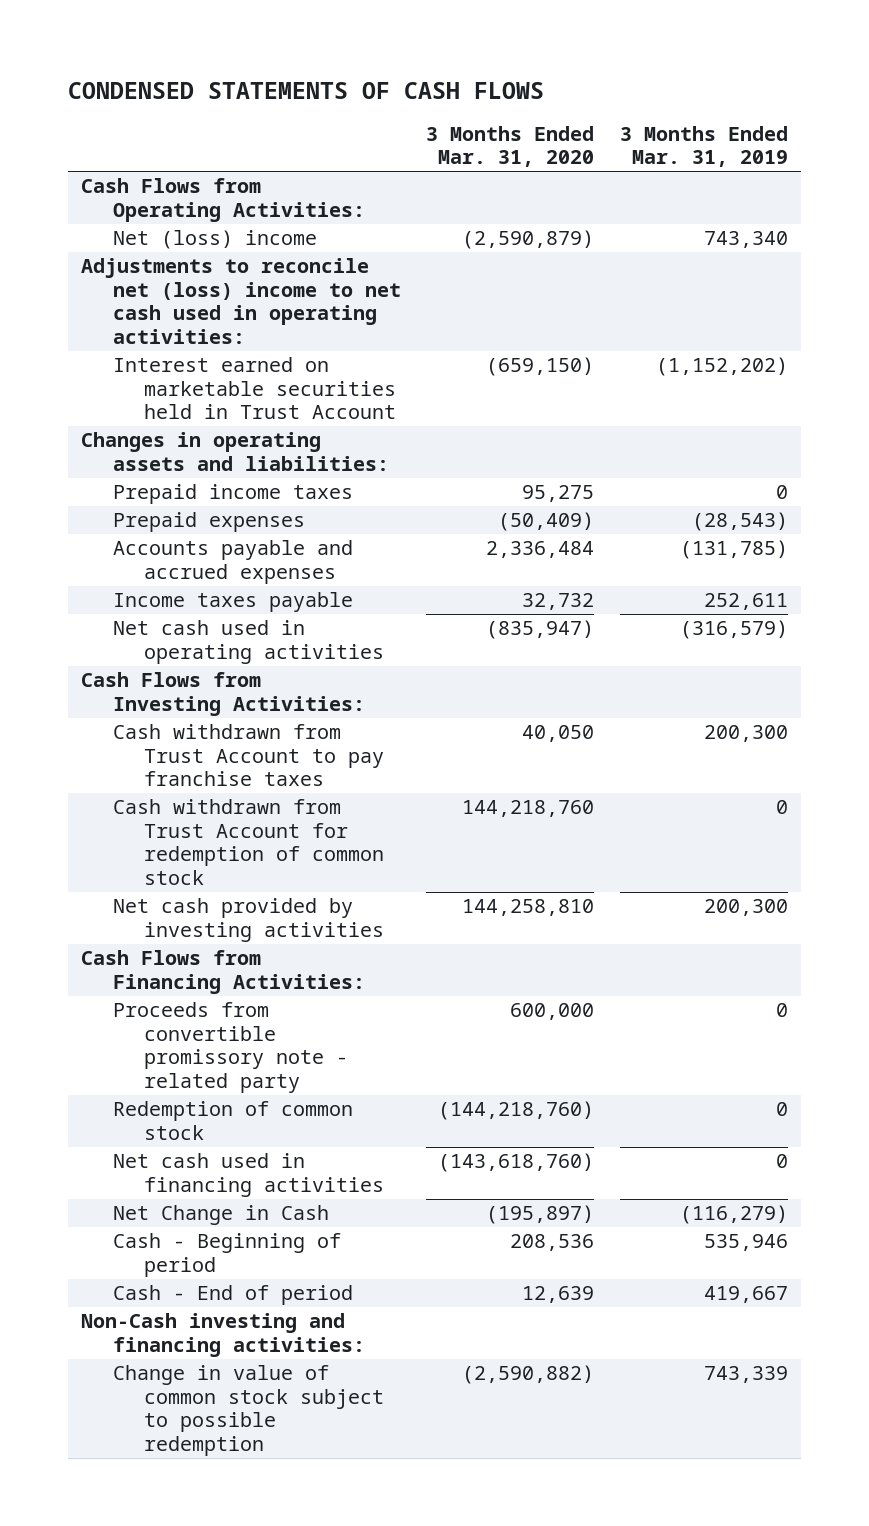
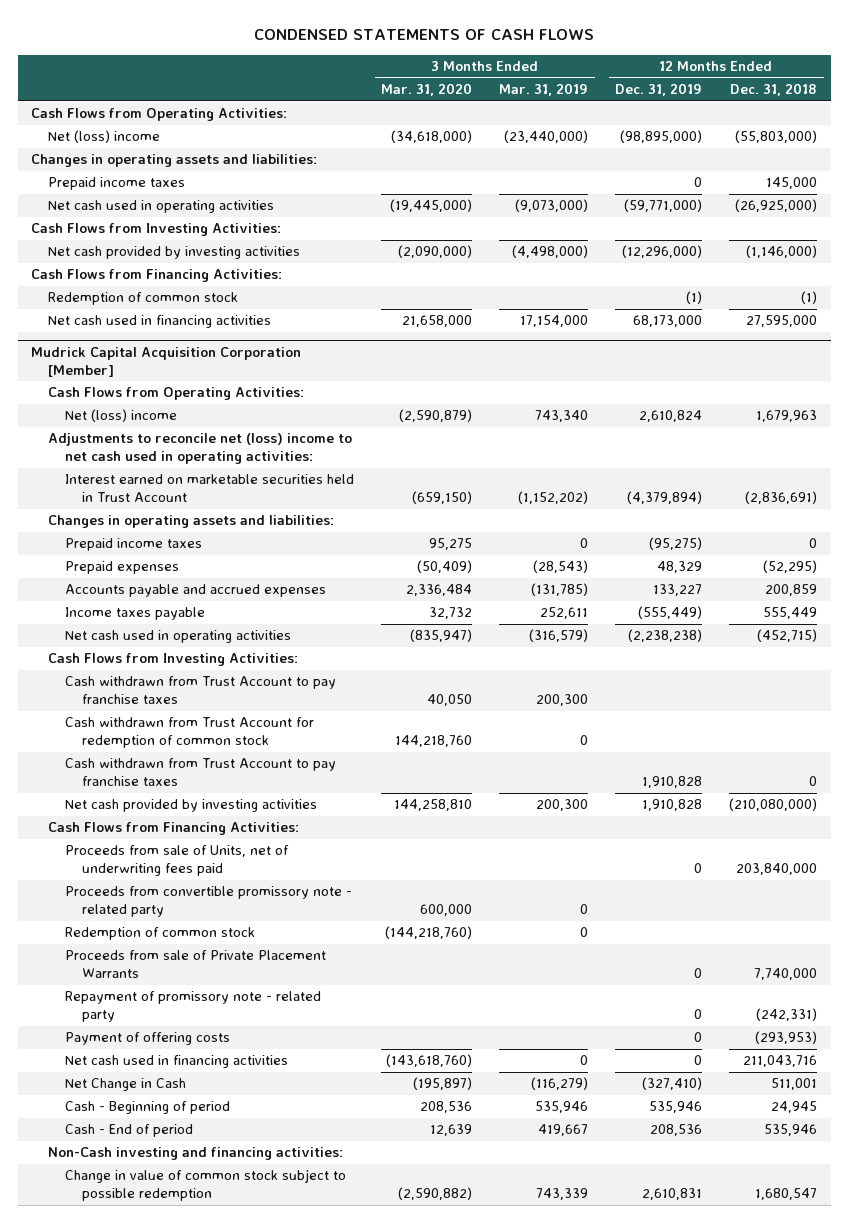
- | 3 Months Ended Mar. 31, 2020 | 3 Months Ended Mar. 31, 2019
+ | 3 Months Ended Mar. 31, 2020 | 3 Months Ended Mar. 31, 2019 | 12 Months Ended Dec. 31, 2019 | 12 Months Ended Dec. 31, 2018
+ Net (loss) income | (34,618,000) | (23,440,000) | (98,895,000) | (55,803,000)
+ Changes in operating assets and liabilities:
+ Prepaid income taxes | | | 0 | 145,000
+ Net cash used in operating activities | (19,445,000) | (9,073,000) | (59,771,000) | (26,925,000)
+ Cash Flows from Investing Activities:
+ Net cash provided by investing activities | (2,090,000) | (4,498,000) | (12,296,000) | (1,146,000)
+ Cash Flows from Financing Activities:
+ Redemption of common stock | | | (1) | (1)
+ Net cash used in financing activities | 21,658,000 | 17,154,000 | 68,173,000 | 27,595,000
+ Mudrick Capital Acquisition Corporation [Member]
+ Cash Flows from Operating Activities:
+ Cash withdrawn from Trust Account to pay franchise taxes | | | 1,910,828 | 0
+ Proceeds from sale of Units, net of underwriting fees paid | | | 0 | 203,840,000
+ Proceeds from sale of Private Placement Warrants | | | 0 | 7,740,000
+ Repayment of promissory note - related party | | | 0 | (242,331)
+ Payment of offering costs | | | 0 | (293,953)

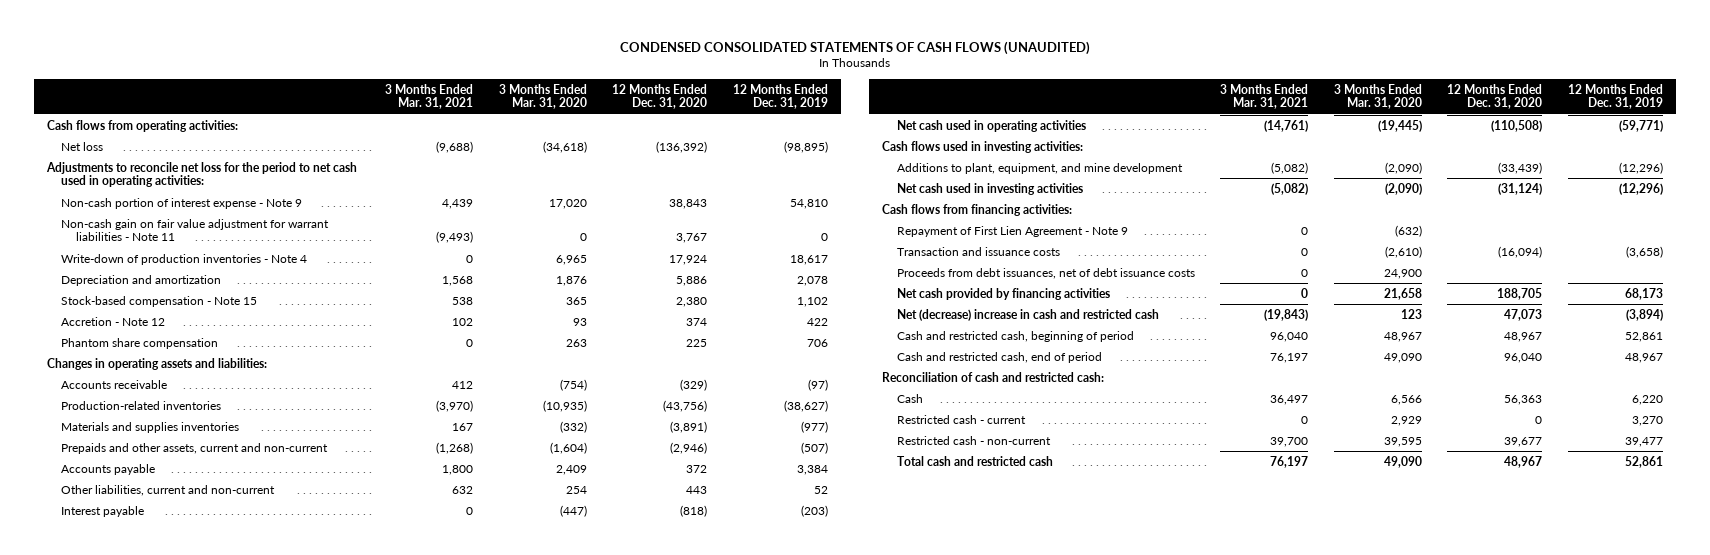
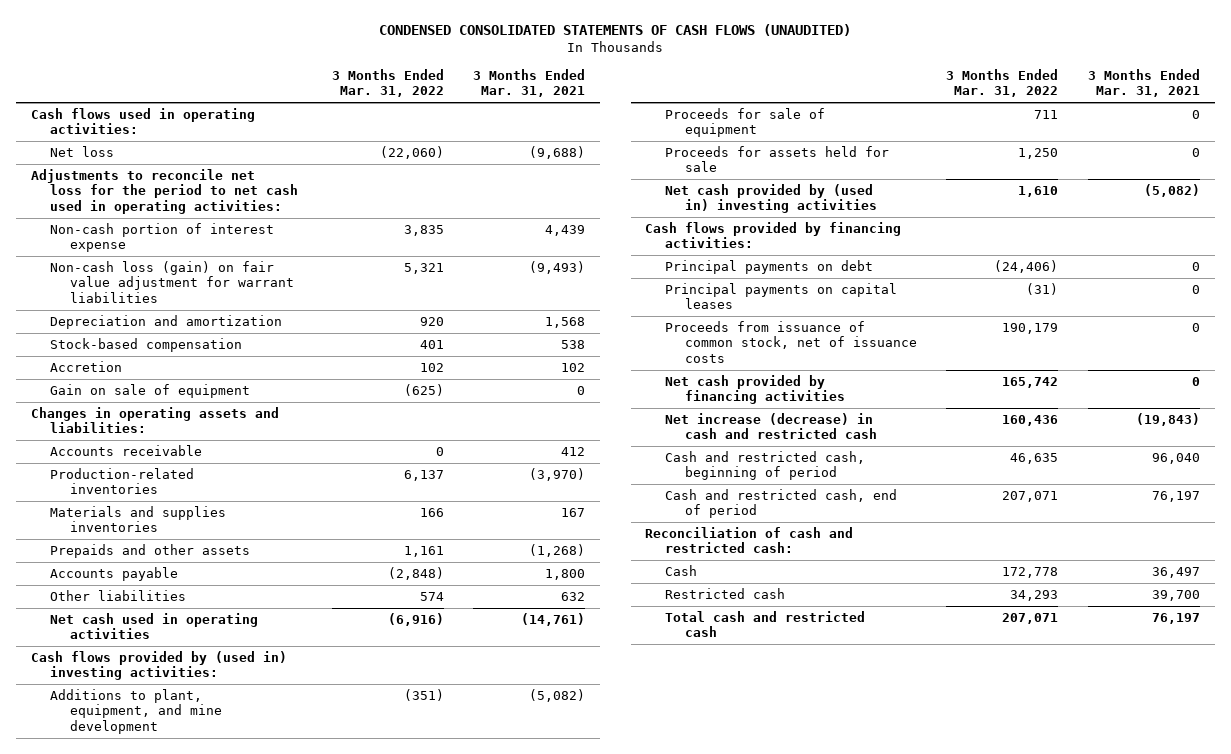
- | 3 Months Ended Mar. 31, 2021 | 3 Months Ended Mar. 31, 2020 | 12 Months Ended Dec. 31, 2020 | 12 Months Ended Dec. 31, 2019
+ | 3 Months Ended Mar. 31, 2022 | 3 Months Ended Mar. 31, 2021
- Cash flows from operating activities:
+ Cash flows used in operating activities:
- Non-cash portion of interest expense - Note 9 | 4,439 | 17,020 | 38,843 | 54,810
- Non-cash gain on fair value adjustment for warrant liabilities - Note 11 | (9,493) | 0 | 3,767 | 0
- Write-down of production inventories - Note 4 | 0 | 6,965 | 17,924 | 18,617
+ Non-cash portion of interest expense | 3,835 | 4,439
+ Non-cash loss (gain) on fair value adjustment for warrant liabilities | 5,321 | (9,493)
- Stock-based compensation - Note 15 | 538 | 365 | 2,380 | 1,102
- Accretion - Note 12 | 102 | 93 | 374 | 422
- Phantom share compensation | 0 | 263 | 225 | 706
+ Stock-based compensation | 401 | 538
+ Accretion | 102 | 102
+ Gain on sale of equipment | (625) | 0
- Prepaids and other assets, current and non-current | (1,268) | (1,604) | (2,946) | (507)
+ Prepaids and other assets | 1,161 | (1,268)
- Other liabilities, current and non-current | 632 | 254 | 443 | 52
- Interest payable | 0 | (447) | (818) | (203)
+ Other liabilities | 574 | 632
- Cash flows used in investing activities:
+ Cash flows provided by (used in) investing activities:
- Net cash used in investing activities | (5,082) | (2,090) | (31,124) | (12,296)
- Cash flows from financing activities:
- Repayment of First Lien Agreement - Note 9 | 0 | (632) | |
- Transaction and issuance costs | 0 | (2,610) | (16,094) | (3,658)
- Proceeds from debt issuances, net of debt issuance costs | 0 | 24,900 | |
+ Proceeds for sale of equipment | 711 | 0
+ Proceeds for assets held for sale | 1,250 | 0
+ Net cash provided by (used in) investing activities | 1,610 | (5,082)
+ Cash flows provided by financing activities:
+ Principal payments on debt | (24,406) | 0
+ Principal payments on capital leases | (31) | 0
+ Proceeds from issuance of common stock, net of issuance costs | 190,179 | 0
- Net (decrease) increase in cash and restricted cash | (19,843) | 123 | 47,073 | (3,894)
+ Net increase (decrease) in cash and restricted cash | 160,436 | (19,843)
- Restricted cash - current | 0 | 2,929 | 0 | 3,270
- Restricted cash - non-current | 39,700 | 39,595 | 39,677 | 39,477
+ Restricted cash | 34,293 | 39,700

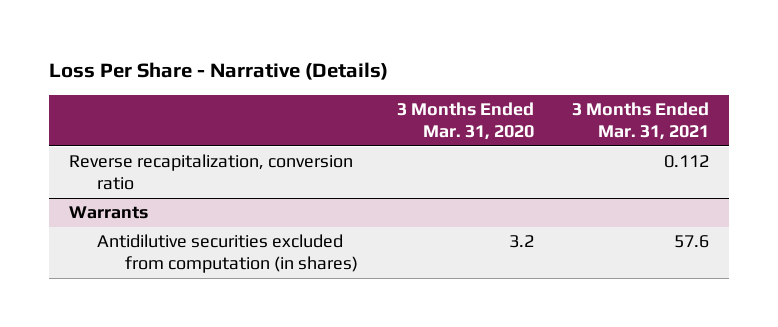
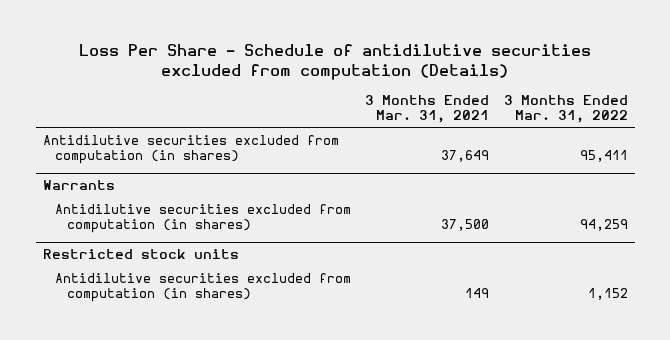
- Loss Per Share - Narrative (Details)
+ Loss Per Share - Schedule of antidilutive securities excluded from computation (Details)
- | 3 Months Ended Mar. 31, 2020 | 3 Months Ended Mar. 31, 2021
+ | 3 Months Ended Mar. 31, 2021 | 3 Months Ended Mar. 31, 2022
- Reverse recapitalization, conversion ratio | | 0.112
+ Antidilutive securities excluded from computation (in shares) | 37,649 | 95,411
@ Warrants
- Antidilutive securities excluded from computation (in shares) | 3.2 | 57.6
+ Antidilutive securities excluded from computation (in shares) | 37,500 | 94,259
+ Restricted stock units
+ Antidilutive securities excluded from computation (in shares) | 149 | 1,152

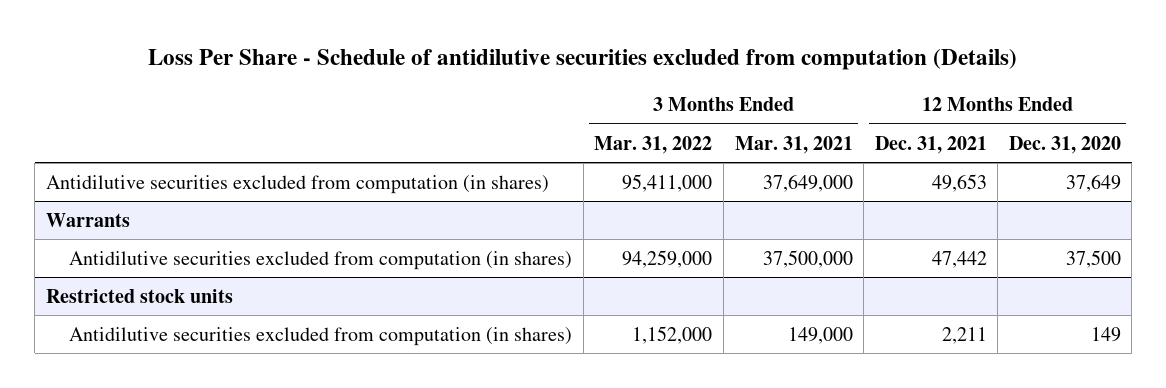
- | 3 Months Ended Mar. 31, 2021 | 3 Months Ended Mar. 31, 2022
+ | 3 Months Ended Mar. 31, 2022 | 3 Months Ended Mar. 31, 2021 | 12 Months Ended Dec. 31, 2021 | 12 Months Ended Dec. 31, 2020
- Antidilutive securities excluded from computation (in shares) | 37,649 | 95,411
+ Antidilutive securities excluded from computation (in shares) | 95,411,000 | 37,649,000 | 49,653 | 37,649
@ Warrants
- Antidilutive securities excluded from computation (in shares) | 37,500 | 94,259
+ Antidilutive securities excluded from computation (in shares) | 94,259,000 | 37,500,000 | 47,442 | 37,500
@ Restricted stock units
- Antidilutive securities excluded from computation (in shares) | 149 | 1,152
+ Antidilutive securities excluded from computation (in shares) | 1,152,000 | 149,000 | 2,211 | 149

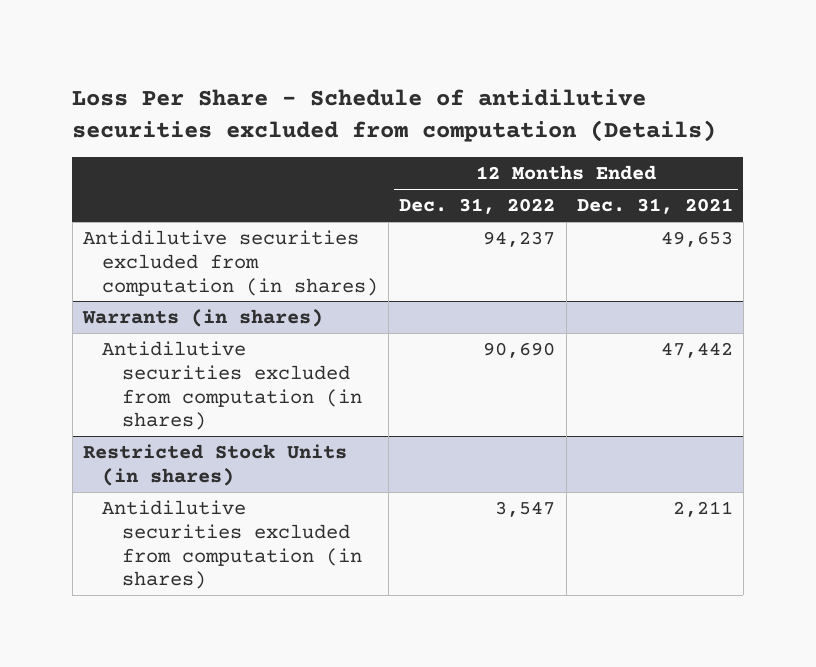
- | 3 Months Ended Mar. 31, 2022 | 3 Months Ended Mar. 31, 2021 | 12 Months Ended Dec. 31, 2021 | 12 Months Ended Dec. 31, 2020
+ | 12 Months Ended Dec. 31, 2022 | 12 Months Ended Dec. 31, 2021
- Warrants
+ Warrants (in shares)
- Restricted stock units
+ Restricted Stock Units (in shares)

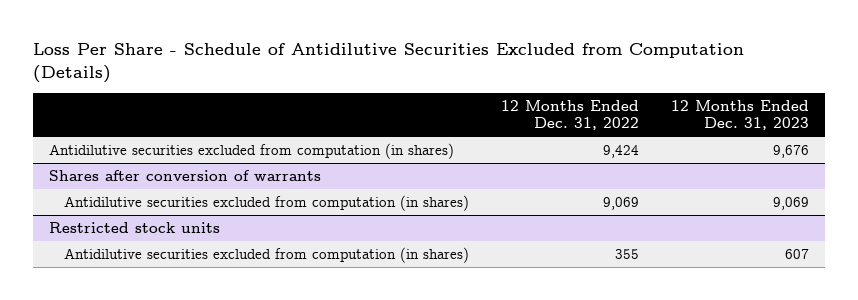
- Loss Per Share - Schedule of antidilutive securities excluded from computation (Details)
+ Loss Per Share - Schedule of Antidilutive Securities Excluded from Computation (Details)
- | 12 Months Ended Dec. 31, 2022 | 12 Months Ended Dec. 31, 2021
+ | 12 Months Ended Dec. 31, 2022 | 12 Months Ended Dec. 31, 2023
- Antidilutive securities excluded from computation (in shares) | 94,237 | 49,653
- Warrants (in shares)
- Antidilutive securities excluded from computation (in shares) | 90,690 | 47,442
- Restricted Stock Units (in shares)
- Antidilutive securities excluded from computation (in shares) | 3,547 | 2,211
+ Antidilutive securities excluded from computation (in shares) | 9,424 | 9,676
+ Shares after conversion of warrants
+ Antidilutive securities excluded from computation (in shares) | 9,069 | 9,069
+ Restricted stock units
+ Antidilutive securities excluded from computation (in shares) | 355 | 607

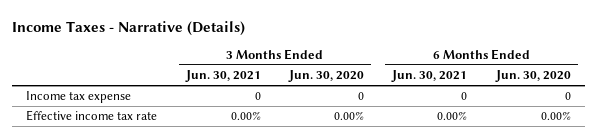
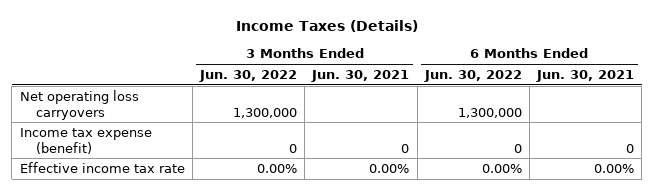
- Income Taxes - Narrative (Details)
+ Income Taxes (Details)
- | 3 Months Ended Jun. 30, 2021 | 3 Months Ended Jun. 30, 2020 | 6 Months Ended Jun. 30, 2021 | 6 Months Ended Jun. 30, 2020
+ | 3 Months Ended Jun. 30, 2022 | 3 Months Ended Jun. 30, 2021 | 6 Months Ended Jun. 30, 2022 | 6 Months Ended Jun. 30, 2021
- Income tax expense | 0 | 0 | 0 | 0
+ Net operating loss carryovers | 1,300,000 | | 1,300,000 |
+ Income tax expense (benefit) | 0 | 0 | 0 | 0

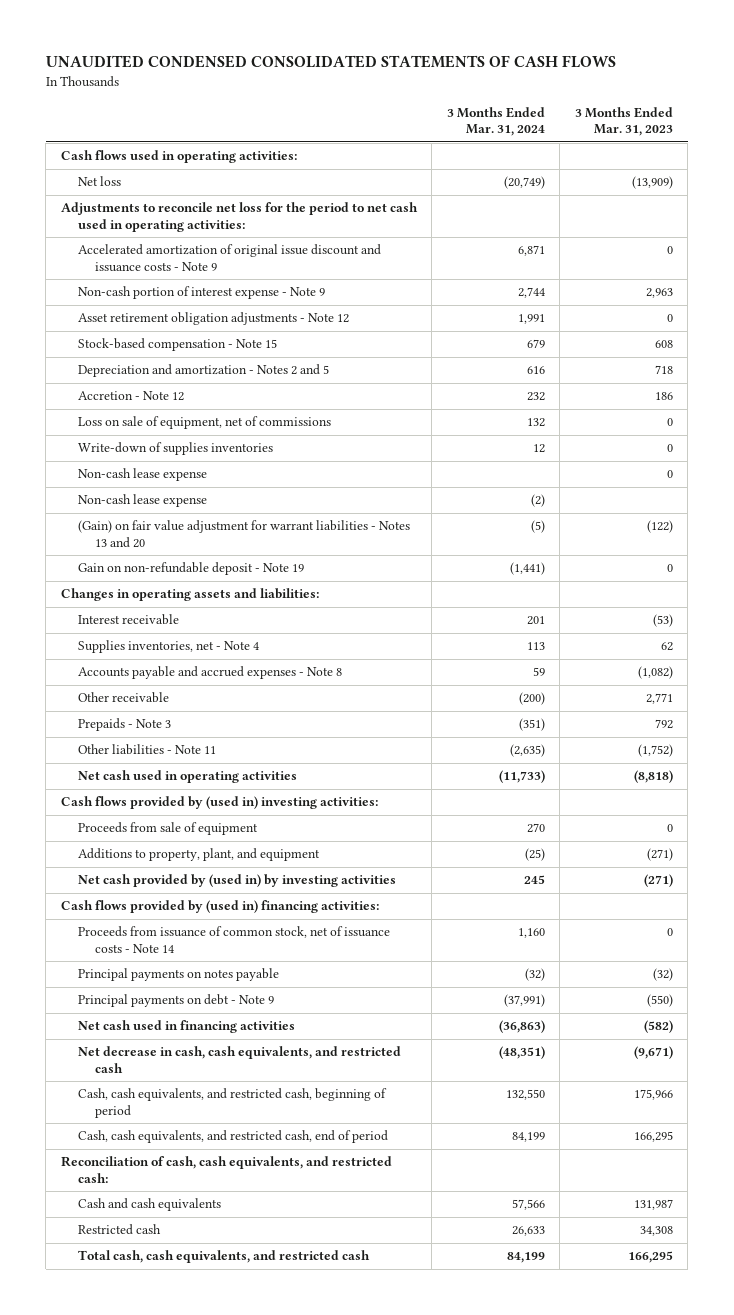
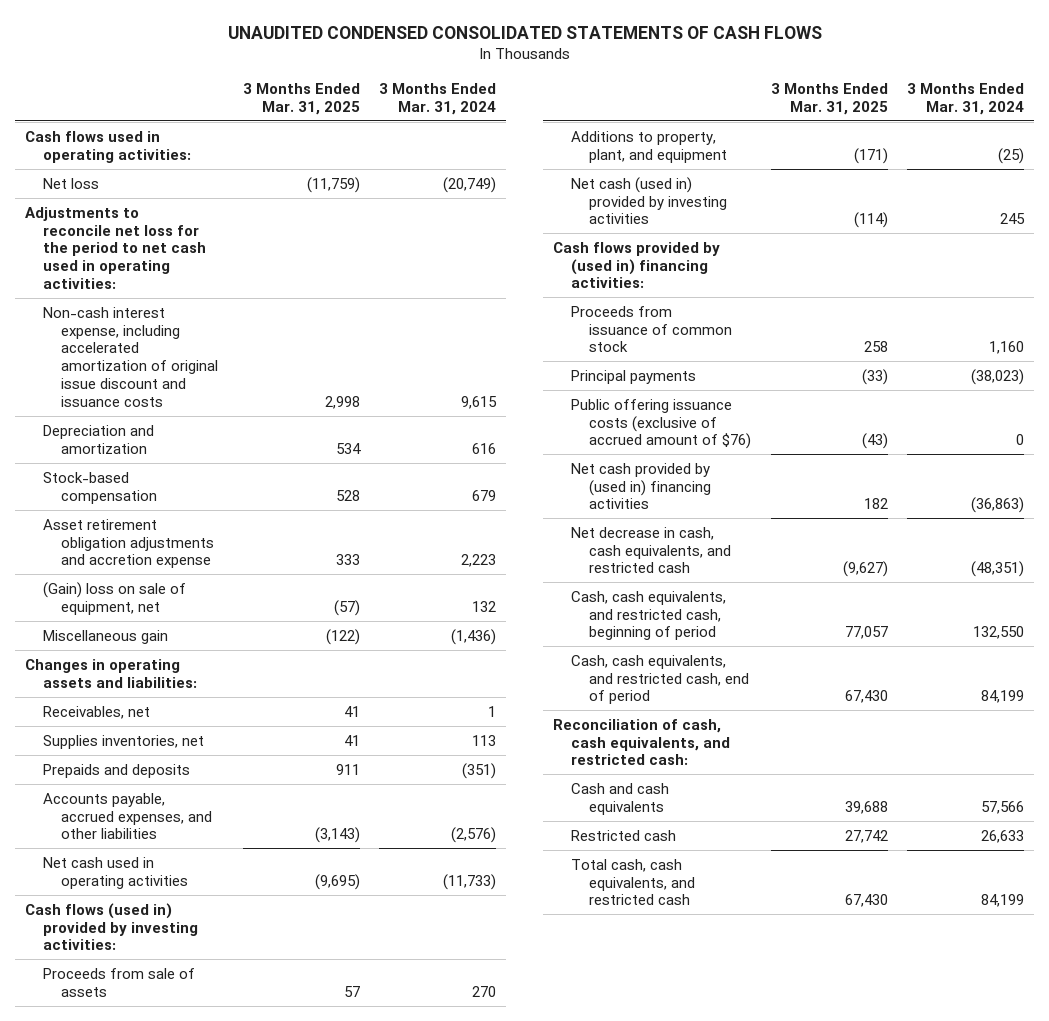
- | 3 Months Ended Mar. 31, 2024 | 3 Months Ended Mar. 31, 2023
+ | 3 Months Ended Mar. 31, 2025 | 3 Months Ended Mar. 31, 2024
- Accelerated amortization of original issue discount and issuance costs - Note 9 | 6,871 | 0
- Non-cash portion of interest expense - Note 9 | 2,744 | 2,963
- Asset retirement obligation adjustments - Note 12 | 1,991 | 0
- Stock-based compensation - Note 15 | 679 | 608
- Depreciation and amortization - Notes 2 and 5 | 616 | 718
- Accretion - Note 12 | 232 | 186
- Loss on sale of equipment, net of commissions | 132 | 0
- Write-down of supplies inventories | 12 | 0
- Non-cash lease expense | | 0
- Non-cash lease expense | (2) |
- (Gain) on fair value adjustment for warrant liabilities - Notes 13 and 20 | (5) | (122)
- Gain on non-refundable deposit - Note 19 | (1,441) | 0
+ Non-cash interest expense, including accelerated amortization of original issue discount and issuance costs | 2,998 | 9,615
+ Depreciation and amortization | 534 | 616
+ Stock-based compensation | 528 | 679
+ Asset retirement obligation adjustments and accretion expense | 333 | 2,223
+ (Gain) loss on sale of equipment, net | (57) | 132
+ Miscellaneous gain | (122) | (1,436)
- Interest receivable | 201 | (53)
- Supplies inventories, net - Note 4 | 113 | 62
- Accounts payable and accrued expenses - Note 8 | 59 | (1,082)
- Other receivable | (200) | 2,771
- Prepaids - Note 3 | (351) | 792
- Other liabilities - Note 11 | (2,635) | (1,752)
+ Receivables, net | 41 | 1
+ Supplies inventories, net | 41 | 113
+ Prepaids and deposits | 911 | (351)
+ Accounts payable, accrued expenses, and other liabilities | (3,143) | (2,576)
- Cash flows provided by (used in) investing activities:
- Proceeds from sale of equipment | 270 | 0
+ Cash flows (used in) provided by investing activities:
+ Proceeds from sale of assets | 57 | 270
- Net cash provided by (used in) by investing activities | 245 | (271)
+ Net cash (used in) provided by investing activities | (114) | 245
- Proceeds from issuance of common stock, net of issuance costs - Note 14 | 1,160 | 0
- Principal payments on notes payable | (32) | (32)
- Principal payments on debt - Note 9 | (37,991) | (550)
- Net cash used in financing activities | (36,863) | (582)
+ Proceeds from issuance of common stock | 258 | 1,160
+ Principal payments | (33) | (38,023)
+ Public offering issuance costs (exclusive of accrued amount of $76) | (43) | 0
+ Net cash provided by (used in) financing activities | 182 | (36,863)

